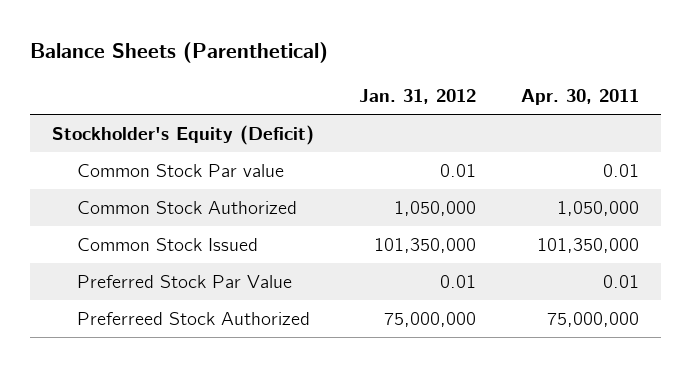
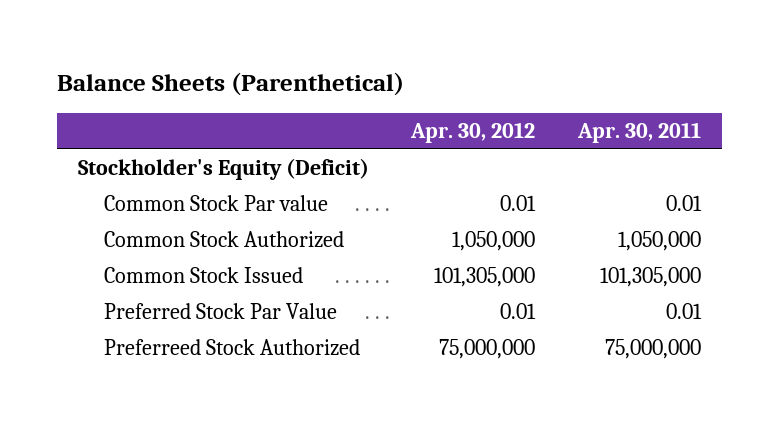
- | Jan. 31, 2012 | Apr. 30, 2011
+ | Apr. 30, 2012 | Apr. 30, 2011
- Common Stock Issued | 101,350,000 | 101,350,000
+ Common Stock Issued | 101,305,000 | 101,305,000

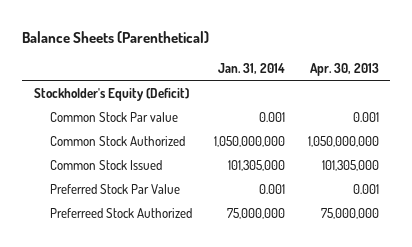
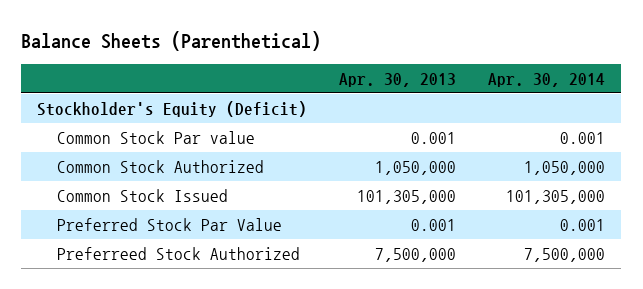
- | Jan. 31, 2014 | Apr. 30, 2013
+ | Apr. 30, 2013 | Apr. 30, 2014
- Common Stock Authorized | 1,050,000,000 | 1,050,000,000
+ Common Stock Authorized | 1,050,000 | 1,050,000
- Preferreed Stock Authorized | 75,000,000 | 75,000,000
+ Preferreed Stock Authorized | 7,500,000 | 7,500,000

